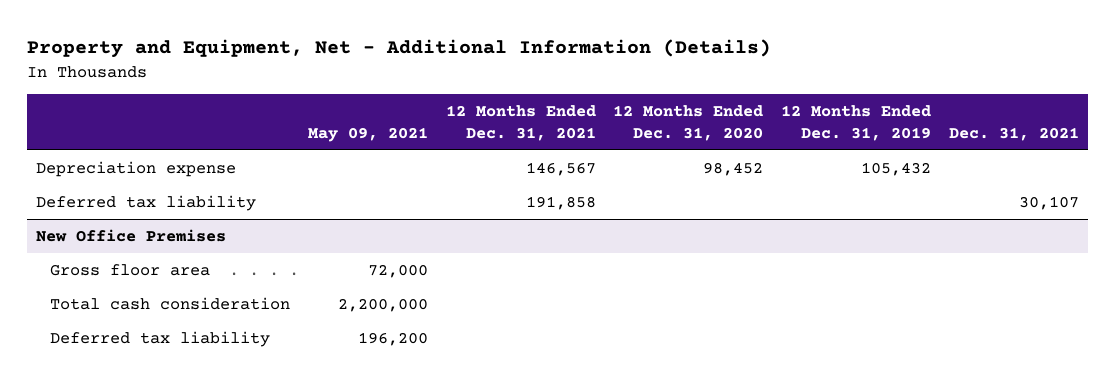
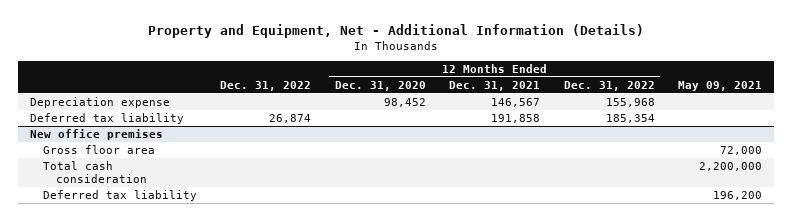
- | May 09, 2021 | 12 Months Ended Dec. 31, 2021 | 12 Months Ended Dec. 31, 2020 | 12 Months Ended Dec. 31, 2019 | Dec. 31, 2021
+ | Dec. 31, 2022 | 12 Months Ended Dec. 31, 2020 | 12 Months Ended Dec. 31, 2021 | 12 Months Ended Dec. 31, 2022 | May 09, 2021
- New Office Premises
+ New office premises

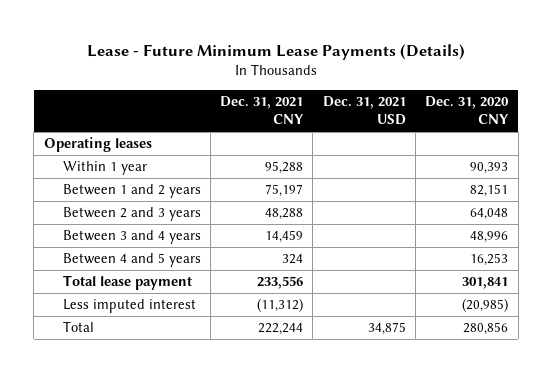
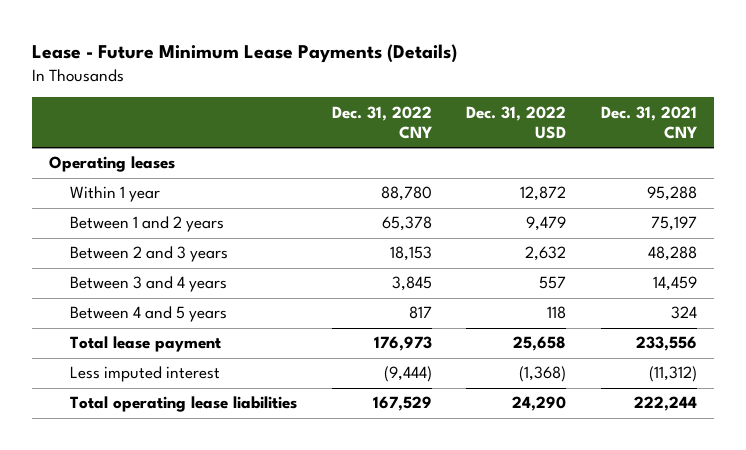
- | Dec. 31, 2021 CNY | Dec. 31, 2021 USD | Dec. 31, 2020 CNY
+ | Dec. 31, 2022 CNY | Dec. 31, 2022 USD | Dec. 31, 2021 CNY
- Total | 222,244 | 34,875 | 280,856
+ Total operating lease liabilities | 167,529 | 24,290 | 222,244

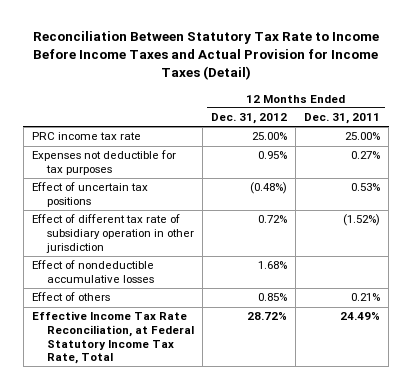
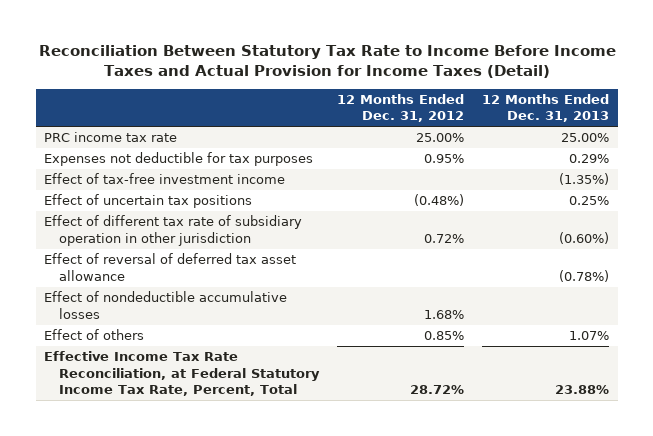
- | 12 Months Ended Dec. 31, 2012 | 12 Months Ended Dec. 31, 2011
+ | 12 Months Ended Dec. 31, 2012 | 12 Months Ended Dec. 31, 2013
+ Effect of tax-free investment income | | (1.35%)
+ Effect of reversal of deferred tax asset allowance | | (0.78%)
- Effective Income Tax Rate Reconciliation, at Federal Statutory Income Tax Rate, Total | 28.72% | 24.49%
+ Effective Income Tax Rate Reconciliation, at Federal Statutory Income Tax Rate, Percent, Total | 28.72% | 23.88%

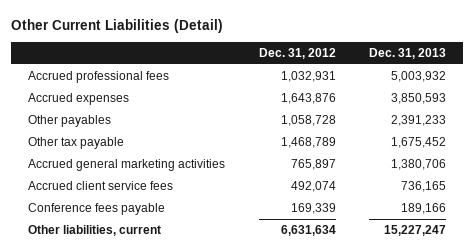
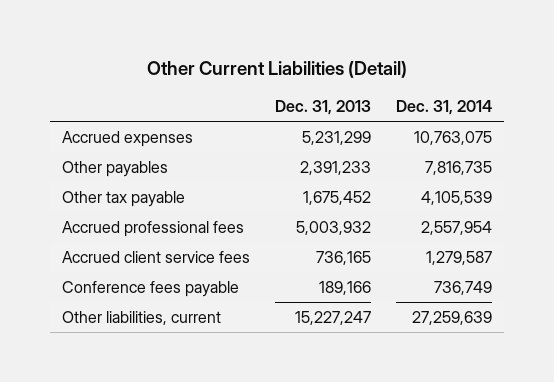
- | Dec. 31, 2012 | Dec. 31, 2013
+ | Dec. 31, 2013 | Dec. 31, 2014
- Accrued expenses | 1,643,876 | 3,850,593
+ Accrued expenses | 5,231,299 | 10,763,075
- Accrued general marketing activities | 765,897 | 1,380,706
moved down: Accrued professional fees | 5,003,932 | 2,557,954

